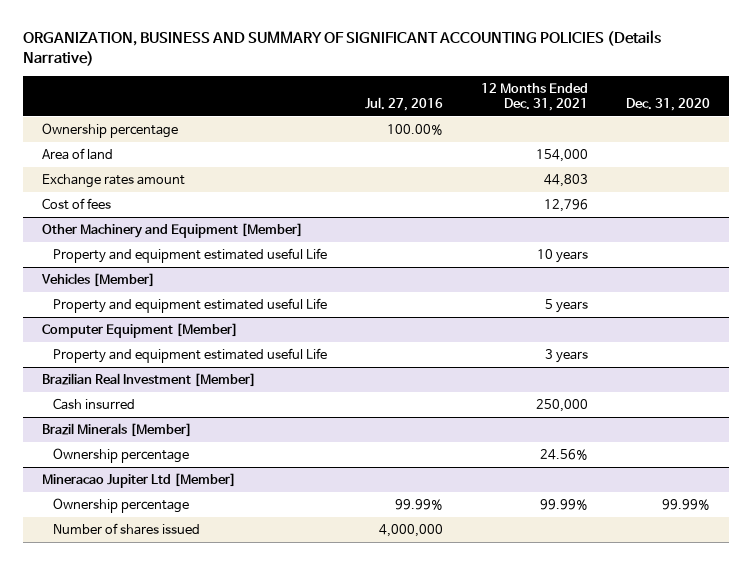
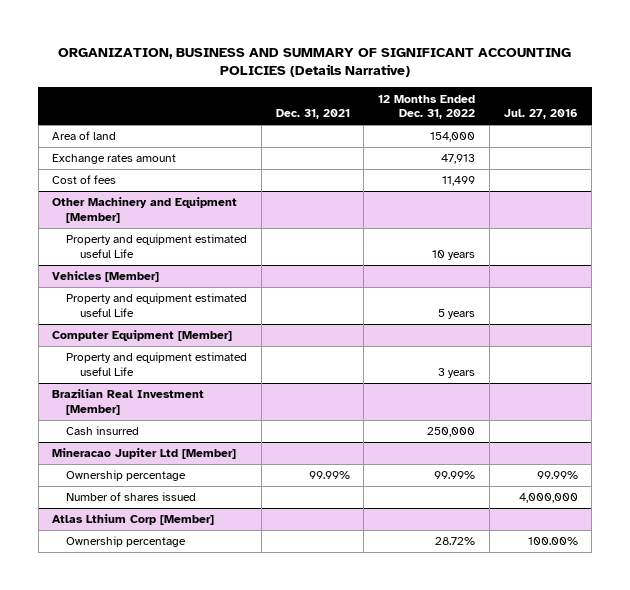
- | Jul. 27, 2016 | 12 Months Ended Dec. 31, 2021 | Dec. 31, 2020
+ | Dec. 31, 2021 | 12 Months Ended Dec. 31, 2022 | Jul. 27, 2016
- Ownership percentage | 100.00% | |
- Brazil Minerals [Member]
- Ownership percentage | | 24.56% |
+ Atlas Lthium Corp [Member]
+ Ownership percentage | | 28.72% | 100.00%

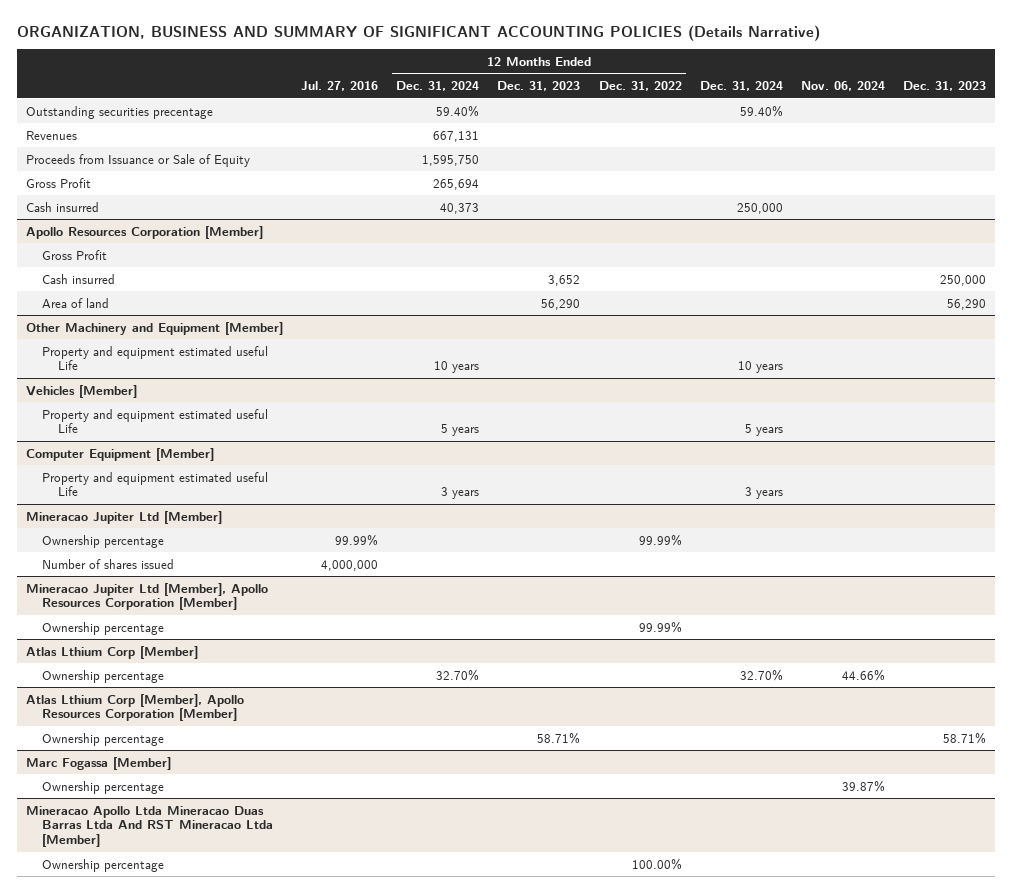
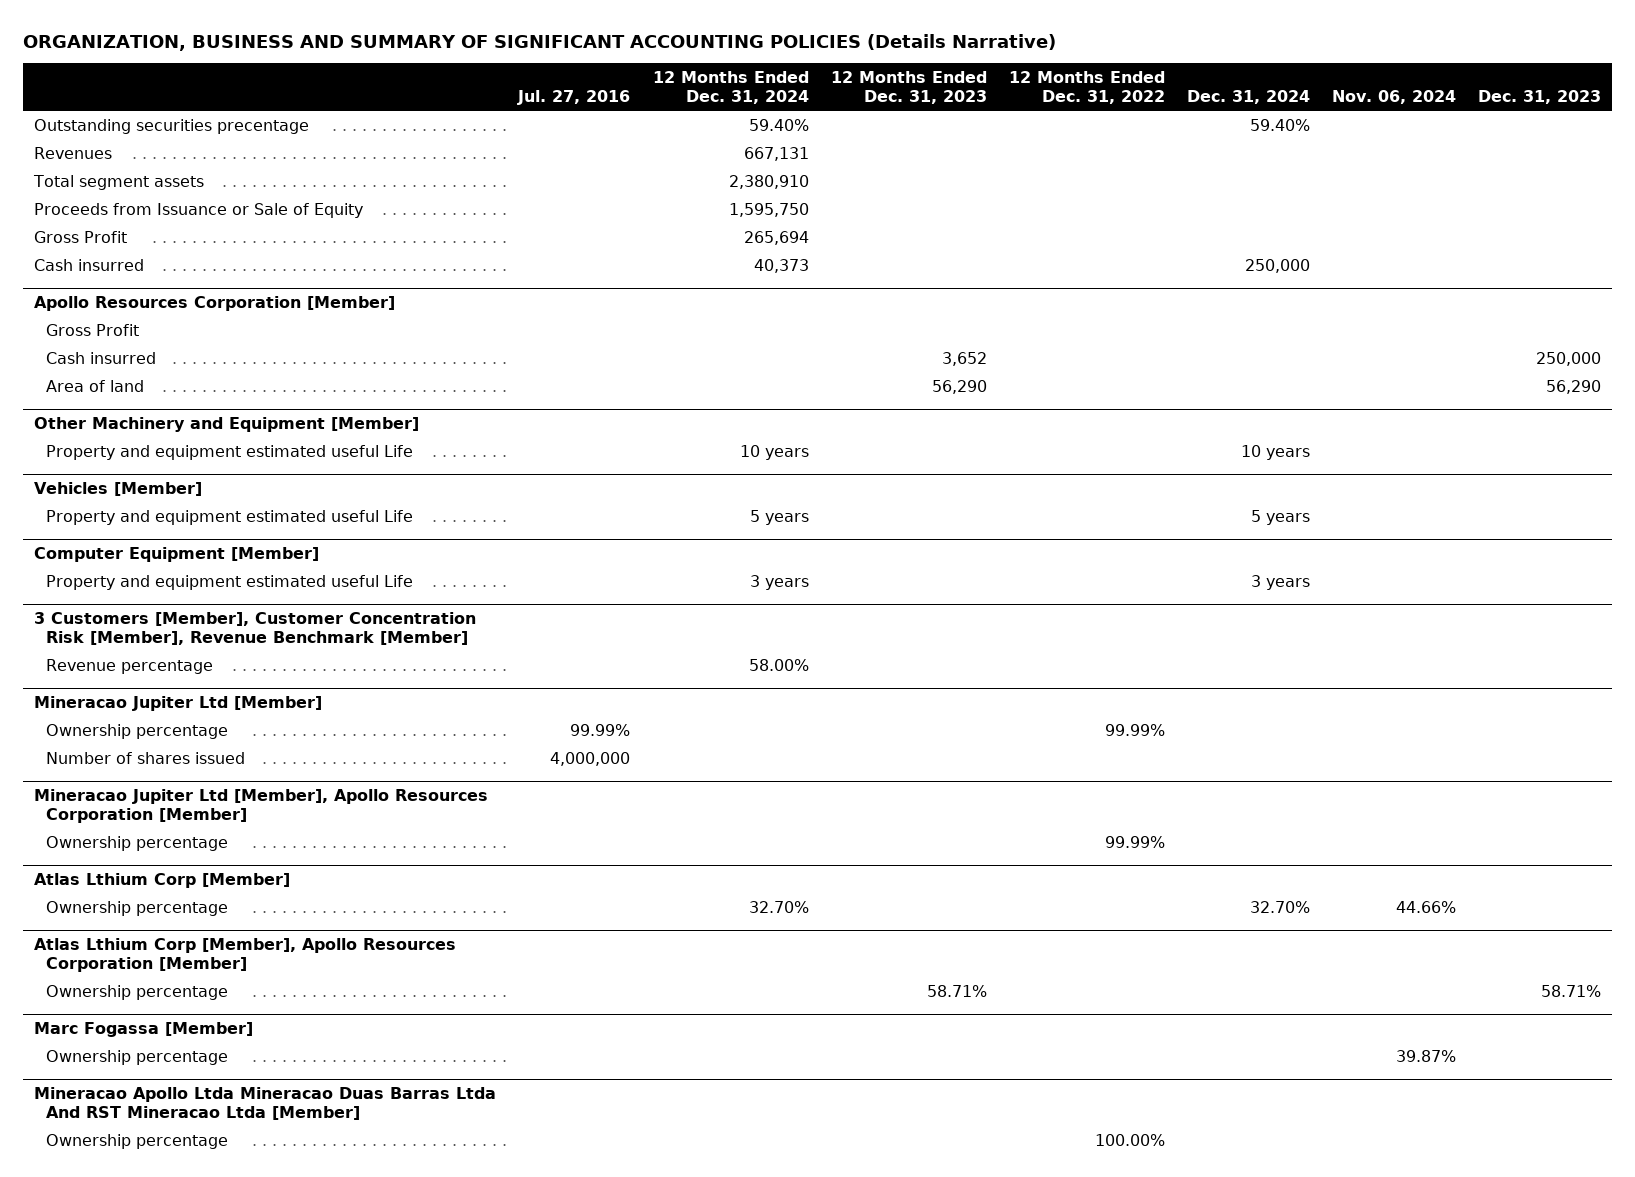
+ Total segment assets | | 2,380,910 | | | | |
+ 3 Customers [Member], Customer Concentration Risk [Member], Revenue Benchmark [Member]
+ Revenue percentage | | 58.00% | | | | |

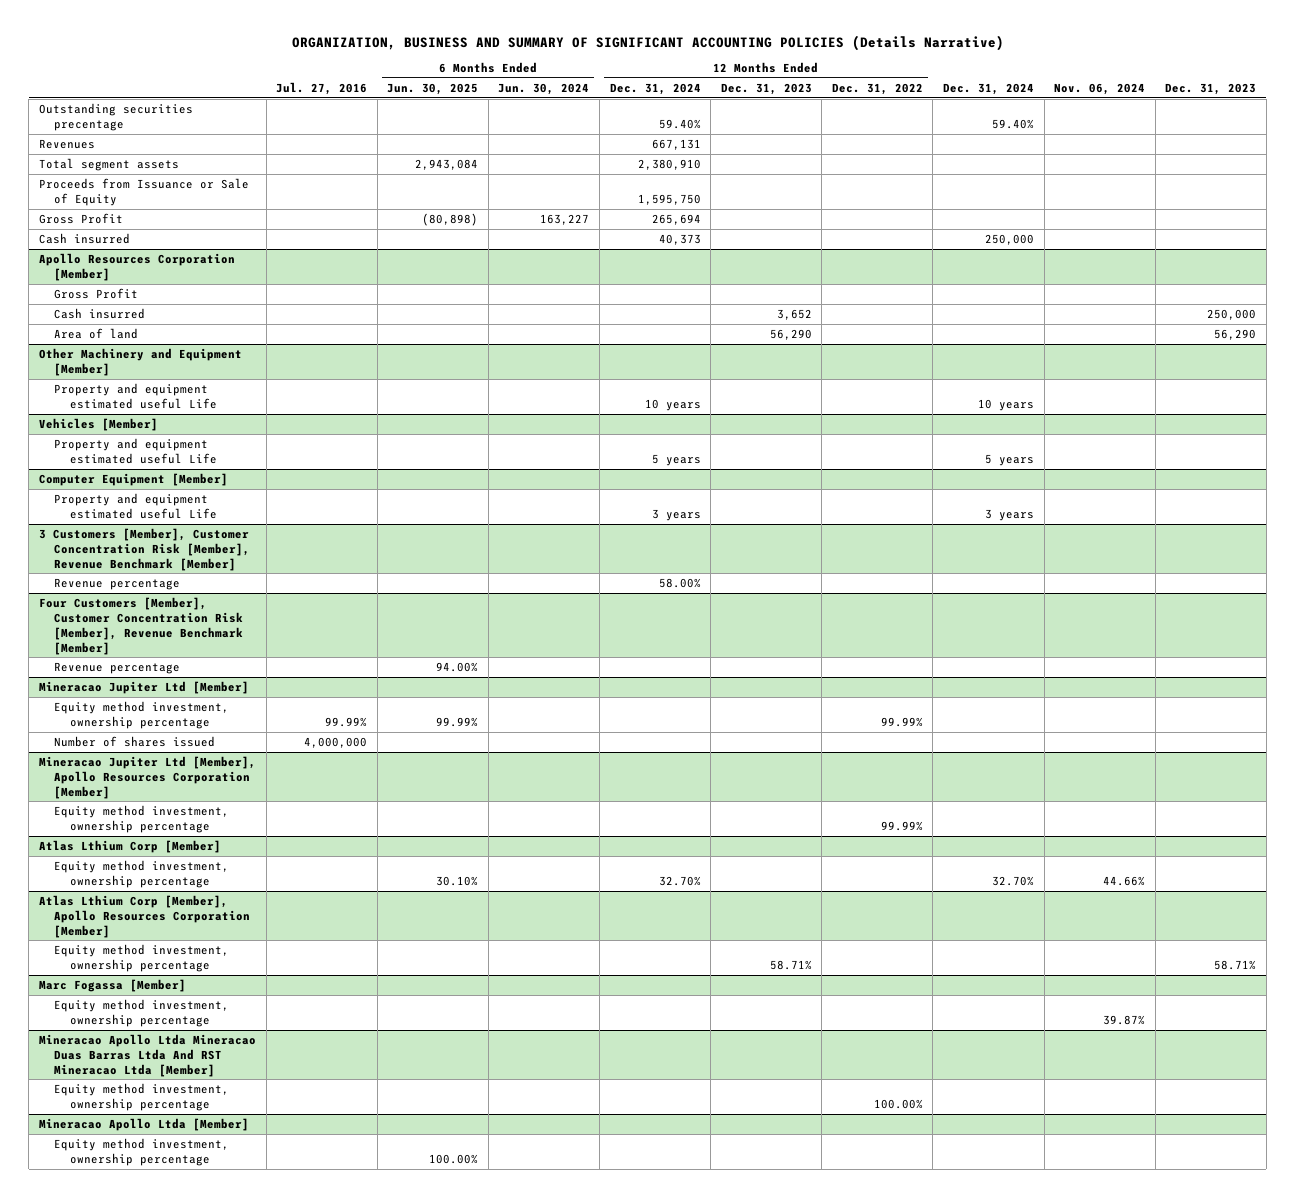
- | Jul. 27, 2016 | 12 Months Ended Dec. 31, 2024 | 12 Months Ended Dec. 31, 2023 | 12 Months Ended Dec. 31, 2022 | Dec. 31, 2024 | Nov. 06, 2024 | Dec. 31, 2023
+ | Jul. 27, 2016 | 6 Months Ended Jun. 30, 2025 | 6 Months Ended Jun. 30, 2024 | 12 Months Ended Dec. 31, 2024 | 12 Months Ended Dec. 31, 2023 | 12 Months Ended Dec. 31, 2022 | Dec. 31, 2024 | Nov. 06, 2024 | Dec. 31, 2023
+ Four Customers [Member], Customer Concentration Risk [Member], Revenue Benchmark [Member]
+ Revenue percentage | | 94.00% | | | | | | |
@ Mineracao Jupiter Ltd [Member]
- Ownership percentage | 99.99% | | | 99.99% | | |
+ Equity method investment, ownership percentage | 99.99% | 99.99% | | | | 99.99% | | |
@ Mineracao Jupiter Ltd [Member], Apollo Resources Corporation [Member]
- Ownership percentage | | | | 99.99% | | |
+ Equity method investment, ownership percentage | | | | | | 99.99% | | |
@ Atlas Lthium Corp [Member]
- Ownership percentage | | 32.70% | | | 32.70% | 44.66% |
+ Equity method investment, ownership percentage | | 30.10% | | 32.70% | | | 32.70% | 44.66% |
@ Atlas Lthium Corp [Member], Apollo Resources Corporation [Member]
- Ownership percentage | | | 58.71% | | | | 58.71%
+ Equity method investment, ownership percentage | | | | | 58.71% | | | | 58.71%
@ Marc Fogassa [Member]
- Ownership percentage | | | | | | 39.87% |
+ Equity method investment, ownership percentage | | | | | | | | 39.87% |
@ Mineracao Apollo Ltda Mineracao Duas Barras Ltda And RST Mineracao Ltda [Member]
- Ownership percentage | | | | 100.00% | | |
+ Equity method investment, ownership percentage | | | | | | 100.00% | | |
+ Mineracao Apollo Ltda [Member]
+ Equity method investment, ownership percentage | | 100.00% | | | | | | |

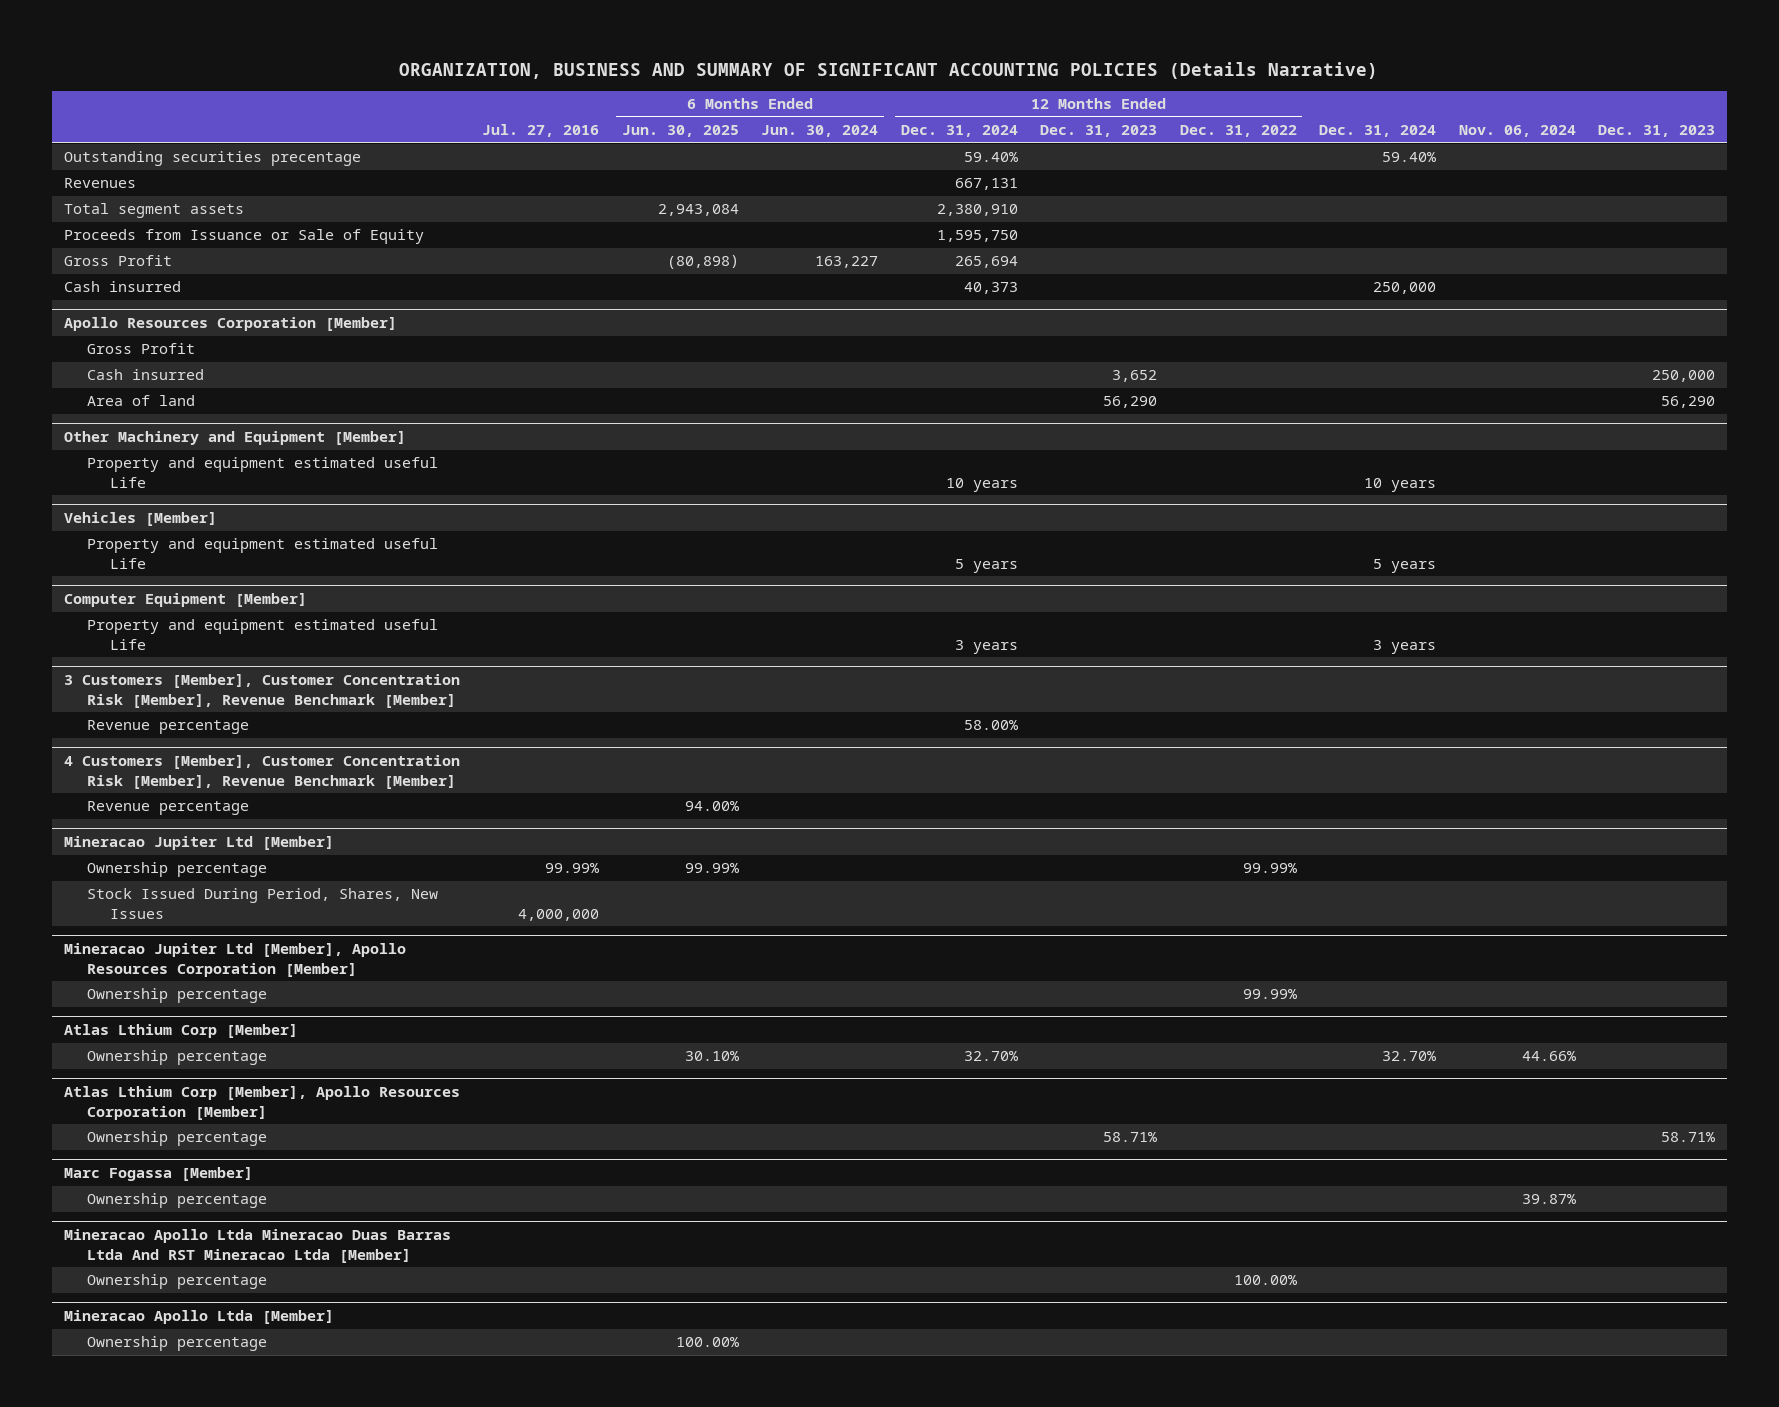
- Four Customers [Member], Customer Concentration Risk [Member], Revenue Benchmark [Member]
+ 4 Customers [Member], Customer Concentration Risk [Member], Revenue Benchmark [Member]
@ Mineracao Jupiter Ltd [Member]
- Equity method investment, ownership percentage | 99.99% | 99.99% | | | | 99.99% | | |
- Number of shares issued | 4,000,000 | | | | | | | |
+ Ownership percentage | 99.99% | 99.99% | | | | 99.99% | | |
+ Stock Issued During Period, Shares, New Issues | 4,000,000 | | | | | | | |
@ Mineracao Jupiter Ltd [Member], Apollo Resources Corporation [Member]
- Equity method investment, ownership percentage | | | | | | 99.99% | | |
+ Ownership percentage | | | | | | 99.99% | | |
@ Atlas Lthium Corp [Member]
- Equity method investment, ownership percentage | | 30.10% | | 32.70% | | | 32.70% | 44.66% |
+ Ownership percentage | | 30.10% | | 32.70% | | | 32.70% | 44.66% |
@ Atlas Lthium Corp [Member], Apollo Resources Corporation [Member]
- Equity method investment, ownership percentage | | | | | 58.71% | | | | 58.71%
+ Ownership percentage | | | | | 58.71% | | | | 58.71%
@ Marc Fogassa [Member]
- Equity method investment, ownership percentage | | | | | | | | 39.87% |
+ Ownership percentage | | | | | | | | 39.87% |
@ Mineracao Apollo Ltda Mineracao Duas Barras Ltda And RST Mineracao Ltda [Member]
- Equity method investment, ownership percentage | | | | | | 100.00% | | |
+ Ownership percentage | | | | | | 100.00% | | |
@ Mineracao Apollo Ltda [Member]
- Equity method investment, ownership percentage | | 100.00% | | | | | | |
+ Ownership percentage | | 100.00% | | | | | | |

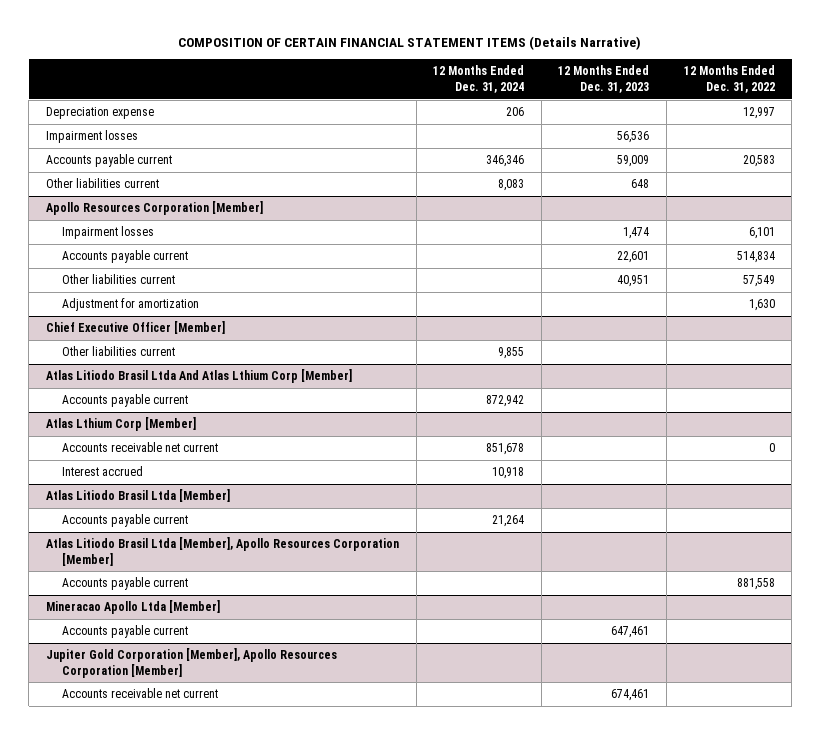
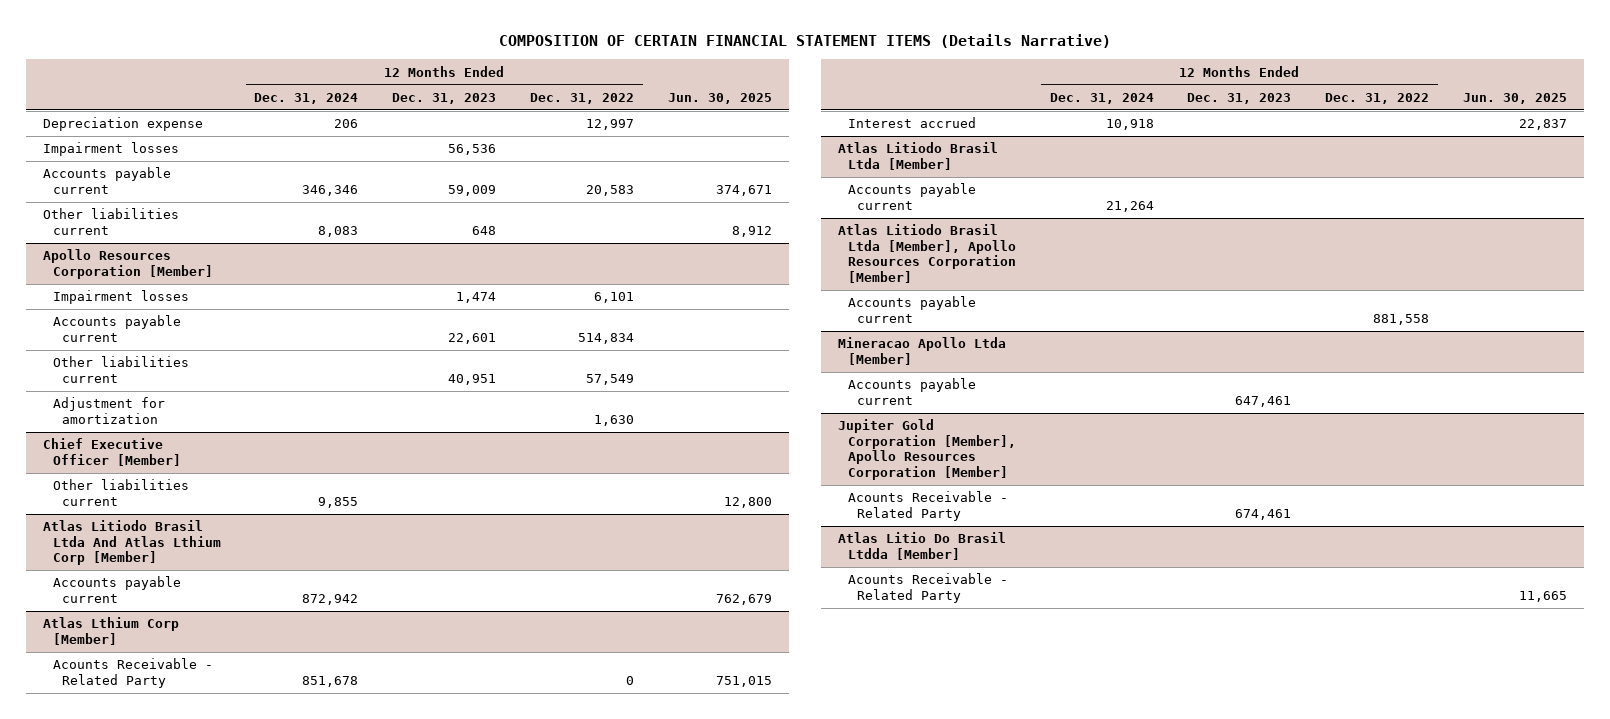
- | 12 Months Ended Dec. 31, 2024 | 12 Months Ended Dec. 31, 2023 | 12 Months Ended Dec. 31, 2022
+ | 12 Months Ended Dec. 31, 2024 | 12 Months Ended Dec. 31, 2023 | 12 Months Ended Dec. 31, 2022 | Jun. 30, 2025
@ Atlas Lthium Corp [Member]
- Accounts receivable net current | 851,678 | | 0
+ Acounts Receivable - Related Party | 851,678 | | 0 | 751,015
@ Jupiter Gold Corporation [Member], Apollo Resources Corporation [Member]
- Accounts receivable net current | | 674,461 |
+ Acounts Receivable - Related Party | | 674,461 | |
+ Atlas Litio Do Brasil Ltdda [Member]
+ Acounts Receivable - Related Party | | | | 11,665

